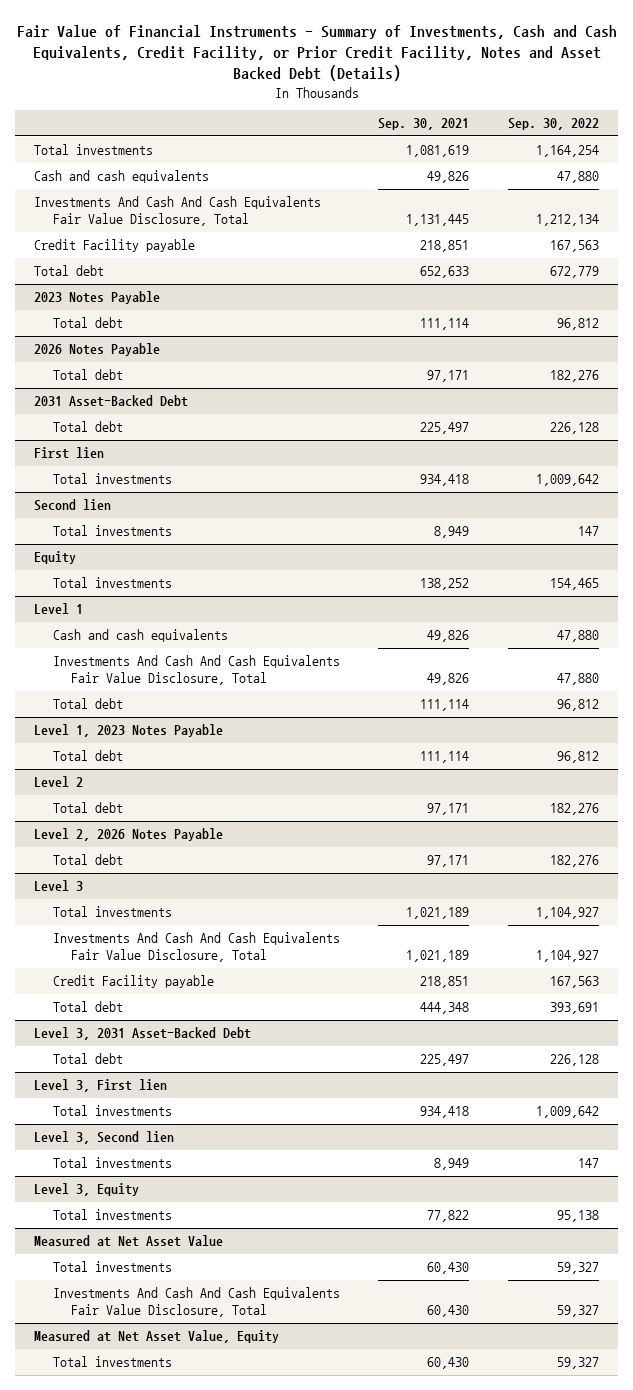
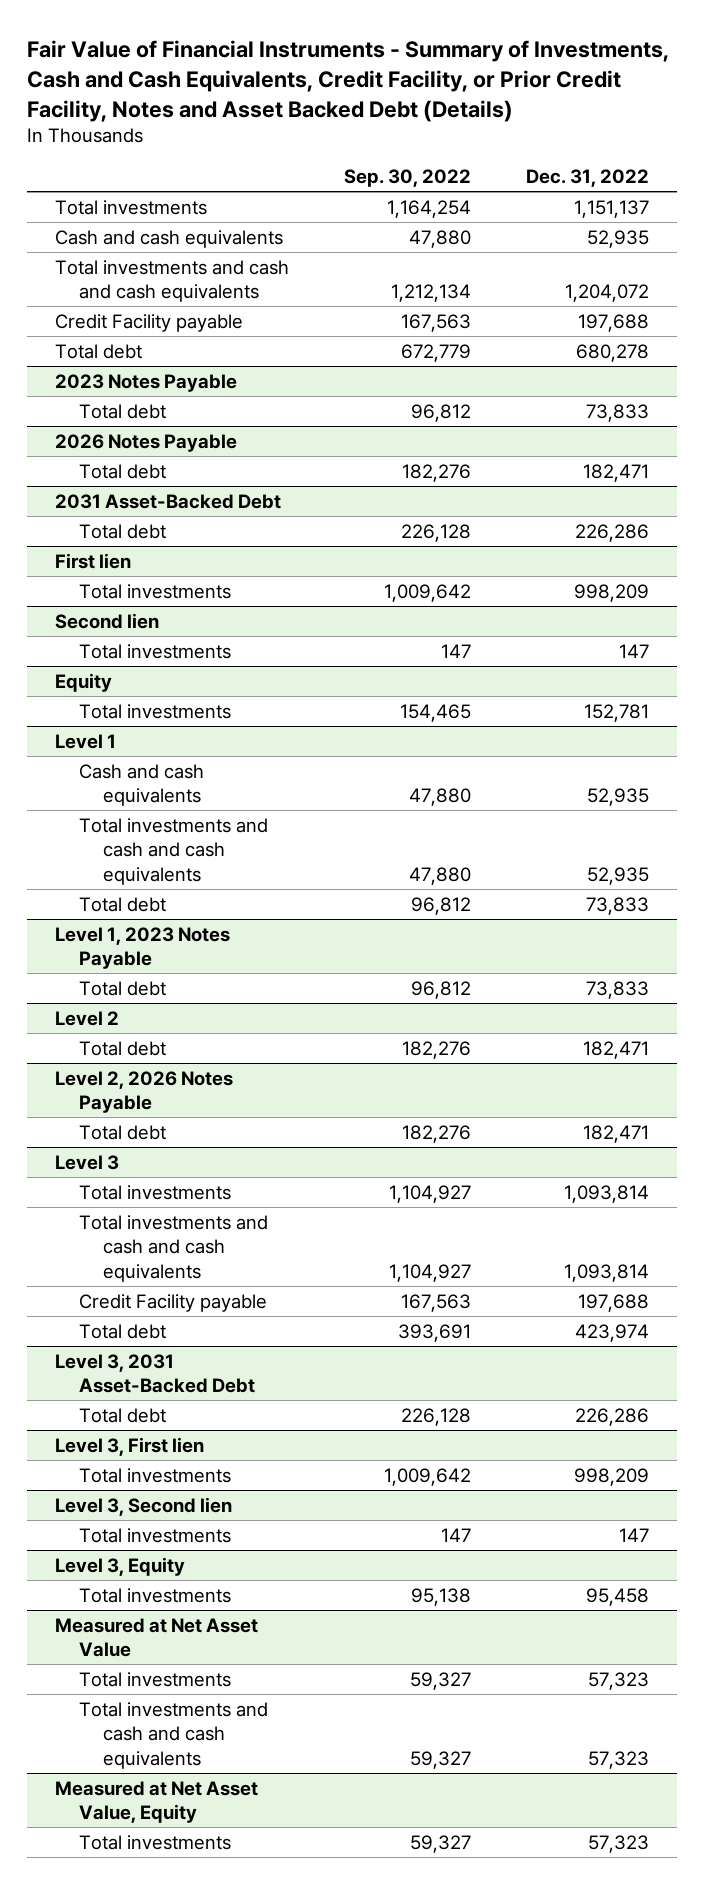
- | Sep. 30, 2021 | Sep. 30, 2022
+ | Sep. 30, 2022 | Dec. 31, 2022
- Investments And Cash And Cash Equivalents Fair Value Disclosure, Total | 1,131,445 | 1,212,134
+ Total investments and cash and cash equivalents | 1,212,134 | 1,204,072
@ Level 1
- Investments And Cash And Cash Equivalents Fair Value Disclosure, Total | 49,826 | 47,880
+ Total investments and cash and cash equivalents | 47,880 | 52,935
@ Level 3
- Investments And Cash And Cash Equivalents Fair Value Disclosure, Total | 1,021,189 | 1,104,927
+ Total investments and cash and cash equivalents | 1,104,927 | 1,093,814
@ Measured at Net Asset Value
- Investments And Cash And Cash Equivalents Fair Value Disclosure, Total | 60,430 | 59,327
+ Total investments and cash and cash equivalents | 59,327 | 57,323

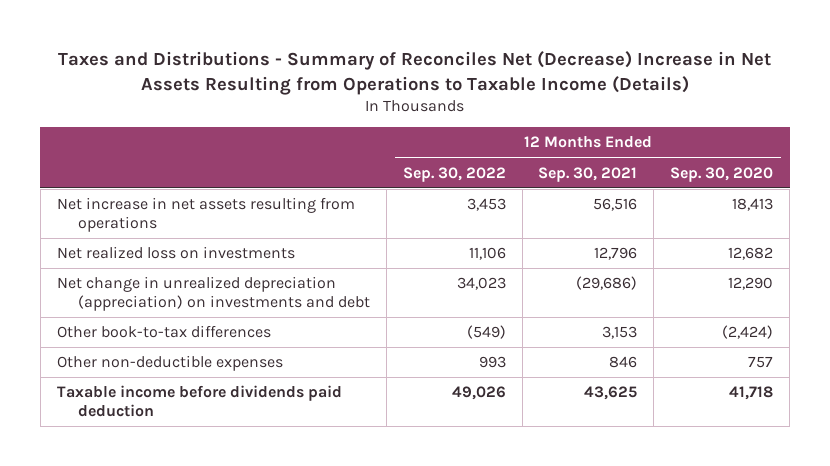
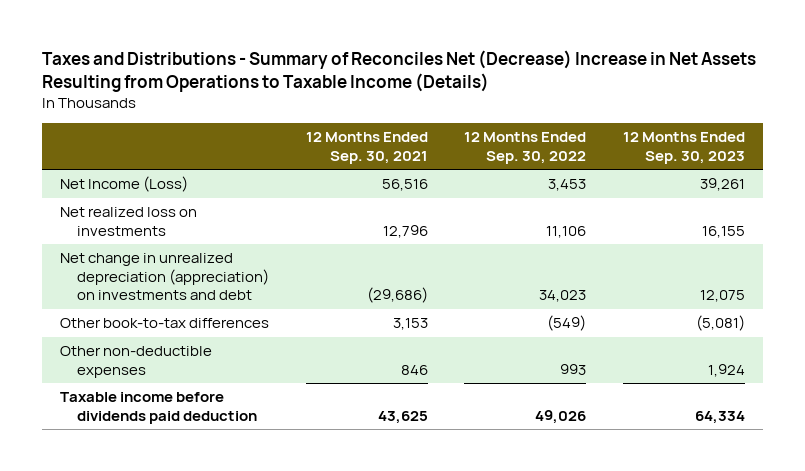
- | 12 Months Ended Sep. 30, 2022 | 12 Months Ended Sep. 30, 2021 | 12 Months Ended Sep. 30, 2020
+ | 12 Months Ended Sep. 30, 2021 | 12 Months Ended Sep. 30, 2022 | 12 Months Ended Sep. 30, 2023
- Net increase in net assets resulting from operations | 3,453 | 56,516 | 18,413
+ Net Income (Loss) | 56,516 | 3,453 | 39,261

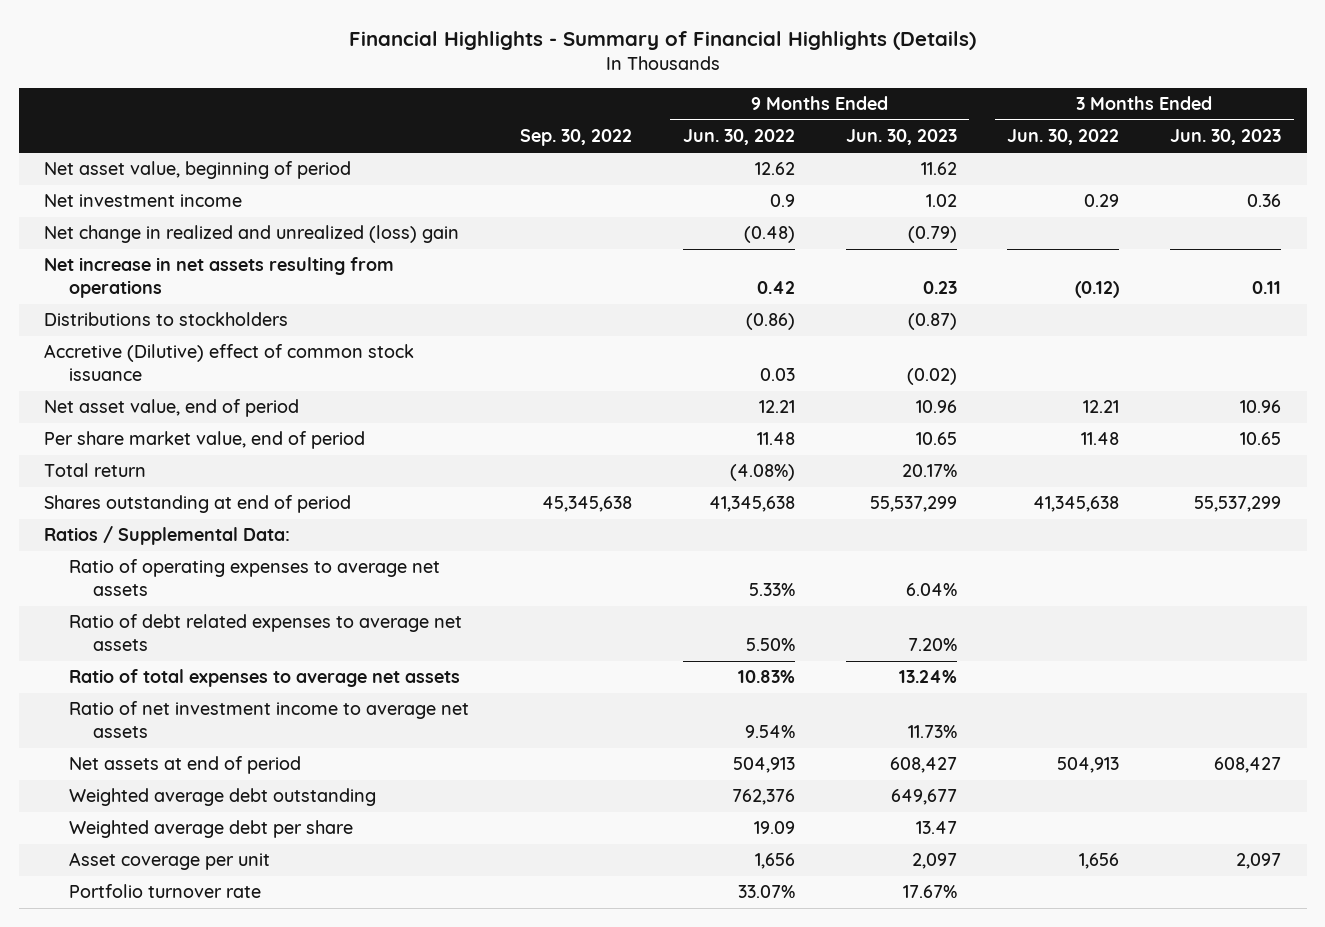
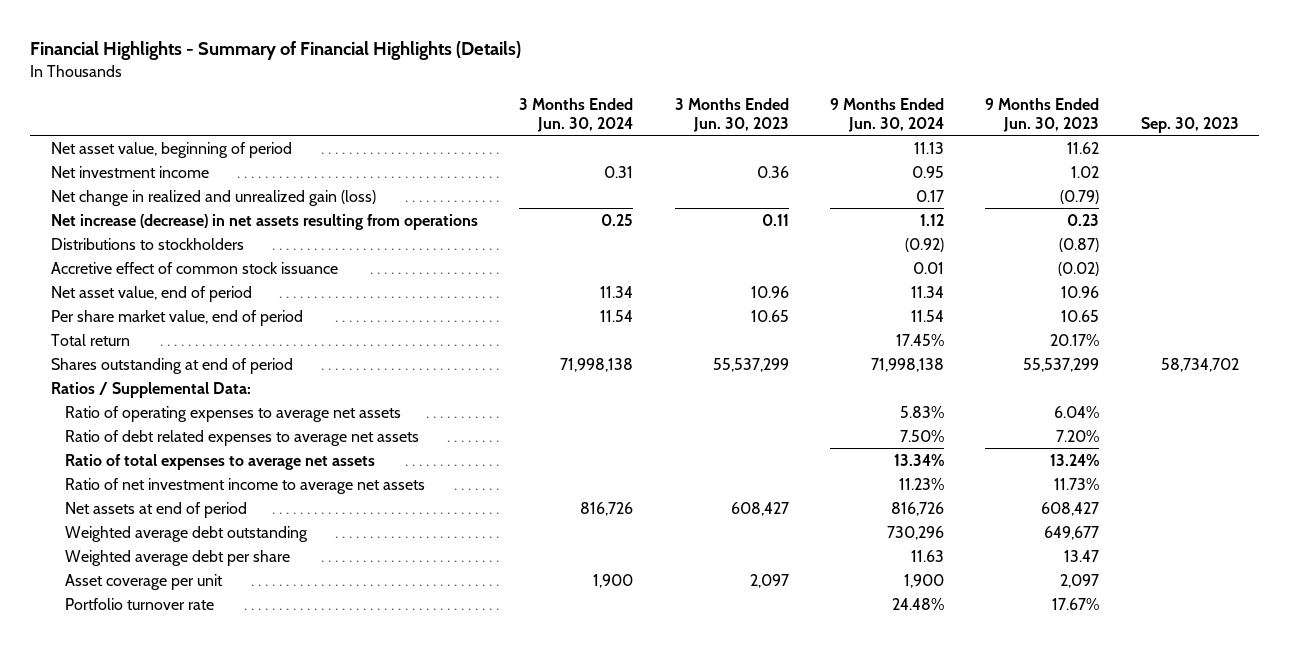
- | Sep. 30, 2022 | 9 Months Ended Jun. 30, 2022 | 9 Months Ended Jun. 30, 2023 | 3 Months Ended Jun. 30, 2022 | 3 Months Ended Jun. 30, 2023
+ | 3 Months Ended Jun. 30, 2024 | 3 Months Ended Jun. 30, 2023 | 9 Months Ended Jun. 30, 2024 | 9 Months Ended Jun. 30, 2023 | Sep. 30, 2023
- Net change in realized and unrealized (loss) gain | | (0.48) | (0.79) | |
- Net increase in net assets resulting from operations | | 0.42 | 0.23 | (0.12) | 0.11
+ Net change in realized and unrealized gain (loss) | | | 0.17 | (0.79) |
+ Net increase (decrease) in net assets resulting from operations | 0.25 | 0.11 | 1.12 | 0.23 |
- Accretive (Dilutive) effect of common stock issuance | | 0.03 | (0.02) | |
+ Accretive effect of common stock issuance | | | 0.01 | (0.02) |

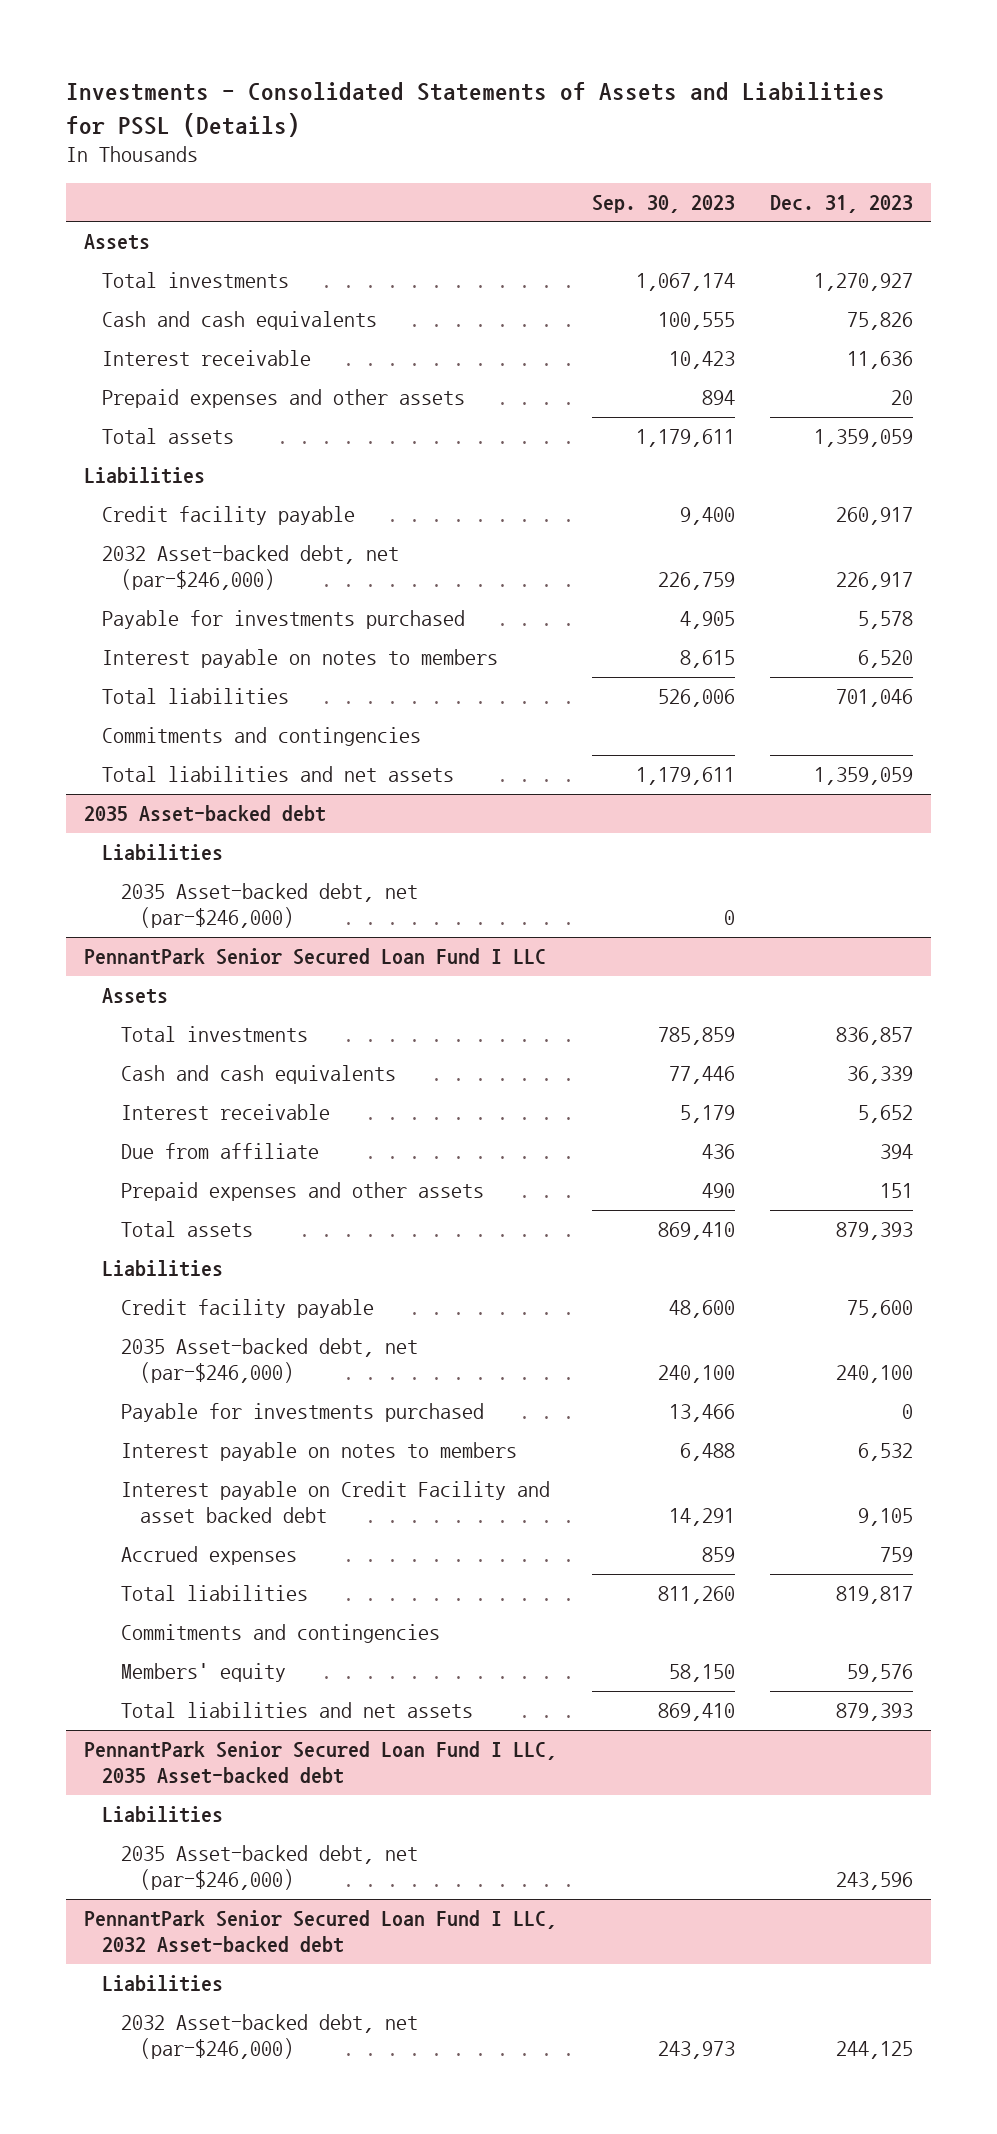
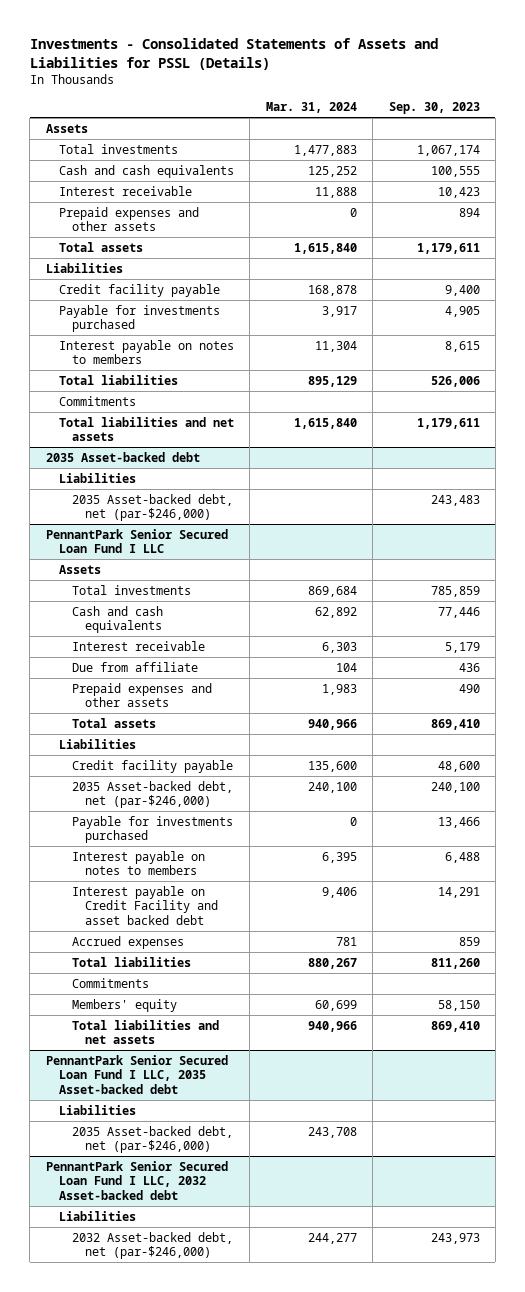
- | Sep. 30, 2023 | Dec. 31, 2023
+ | Mar. 31, 2024 | Sep. 30, 2023
- 2032 Asset-backed debt, net (par-$246,000) | 226,759 | 226,917
- Commitments and contingencies
+ Commitments
@ 2035 Asset-backed debt
- 2035 Asset-backed debt, net (par-$246,000) | 0 |
+ 2035 Asset-backed debt, net (par-$246,000) | | 243,483
@ PennantPark Senior Secured Loan Fund I LLC
- Commitments and contingencies
+ Commitments

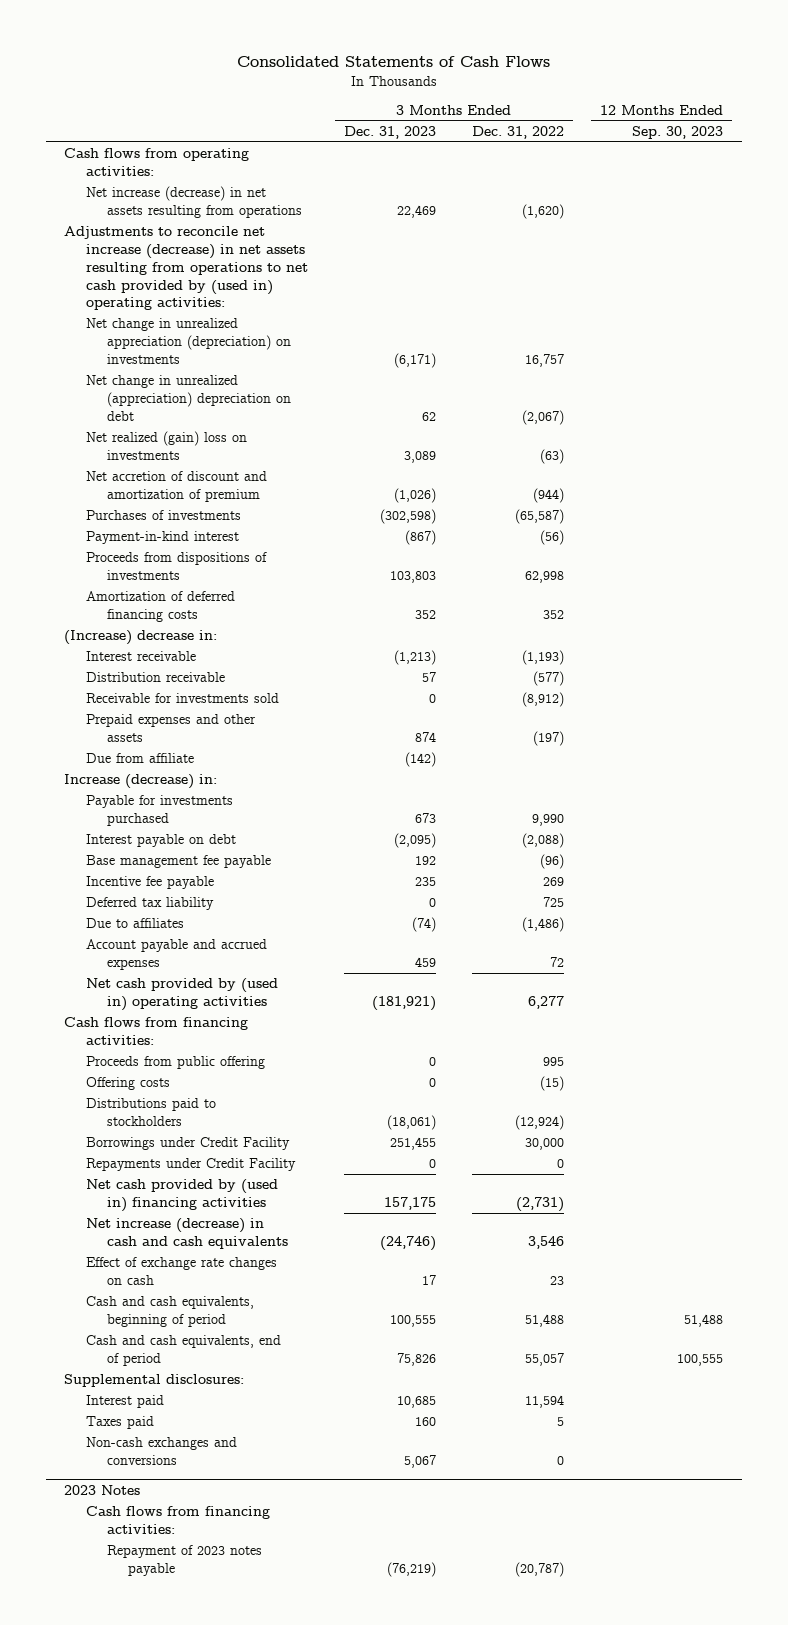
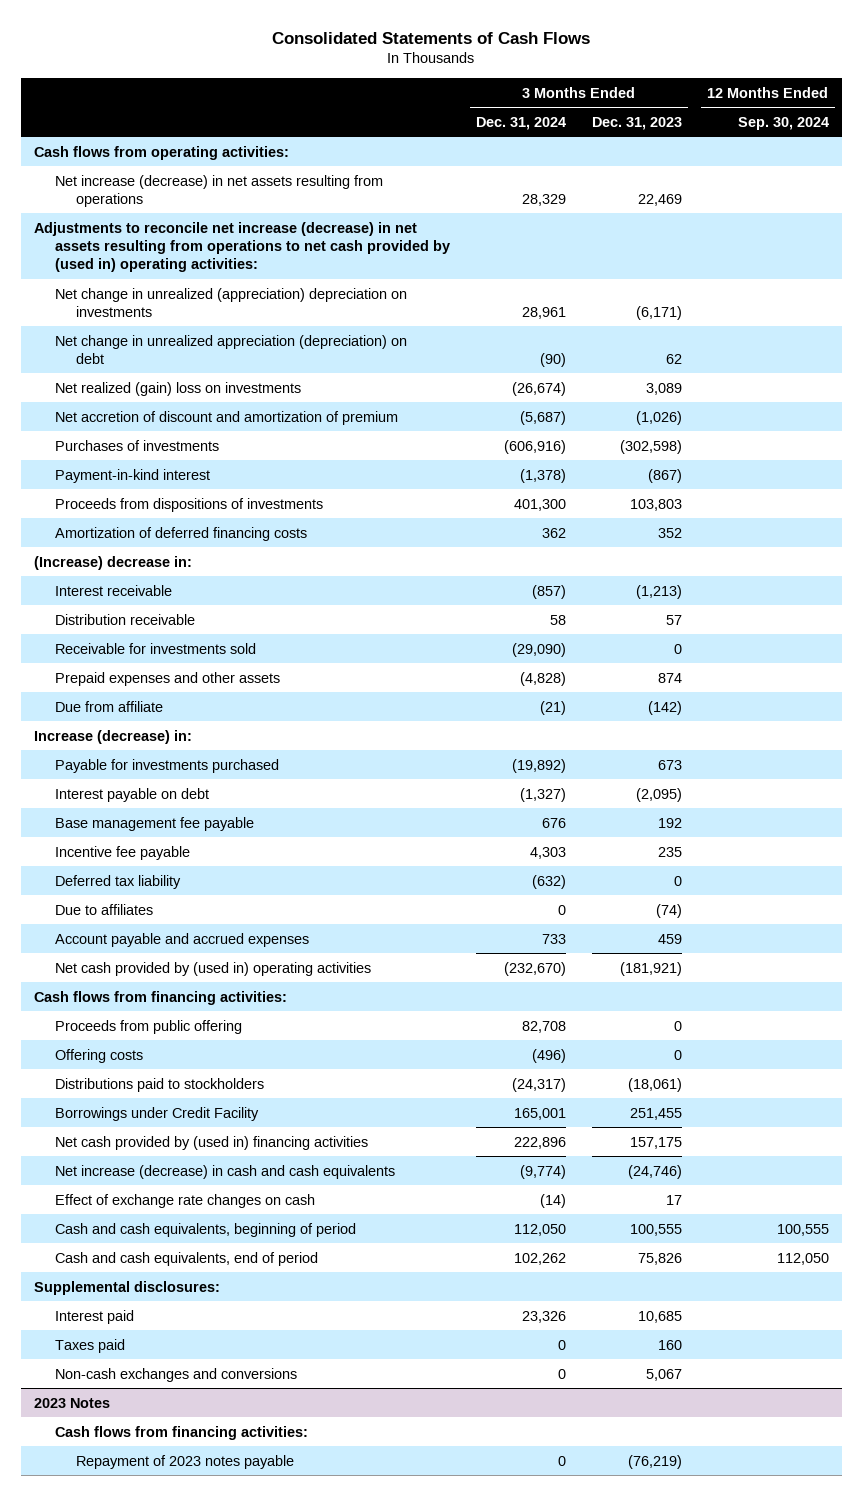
- | 3 Months Ended Dec. 31, 2023 | 3 Months Ended Dec. 31, 2022 | 12 Months Ended Sep. 30, 2023
+ | 3 Months Ended Dec. 31, 2024 | 3 Months Ended Dec. 31, 2023 | 12 Months Ended Sep. 30, 2024
- Net change in unrealized appreciation (depreciation) on investments | (6,171) | 16,757 |
- Net change in unrealized (appreciation) depreciation on debt | 62 | (2,067) |
+ Net change in unrealized (appreciation) depreciation on investments | 28,961 | (6,171) |
+ Net change in unrealized appreciation (depreciation) on debt | (90) | 62 |
- Repayments under Credit Facility | 0 | 0 |

